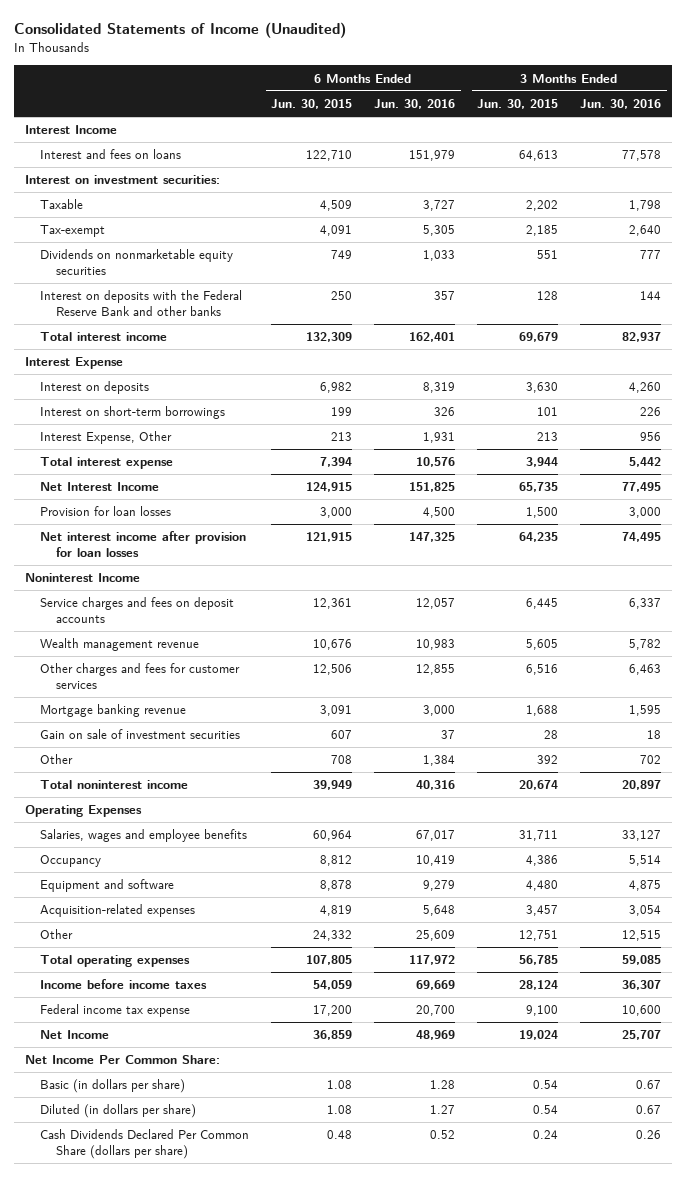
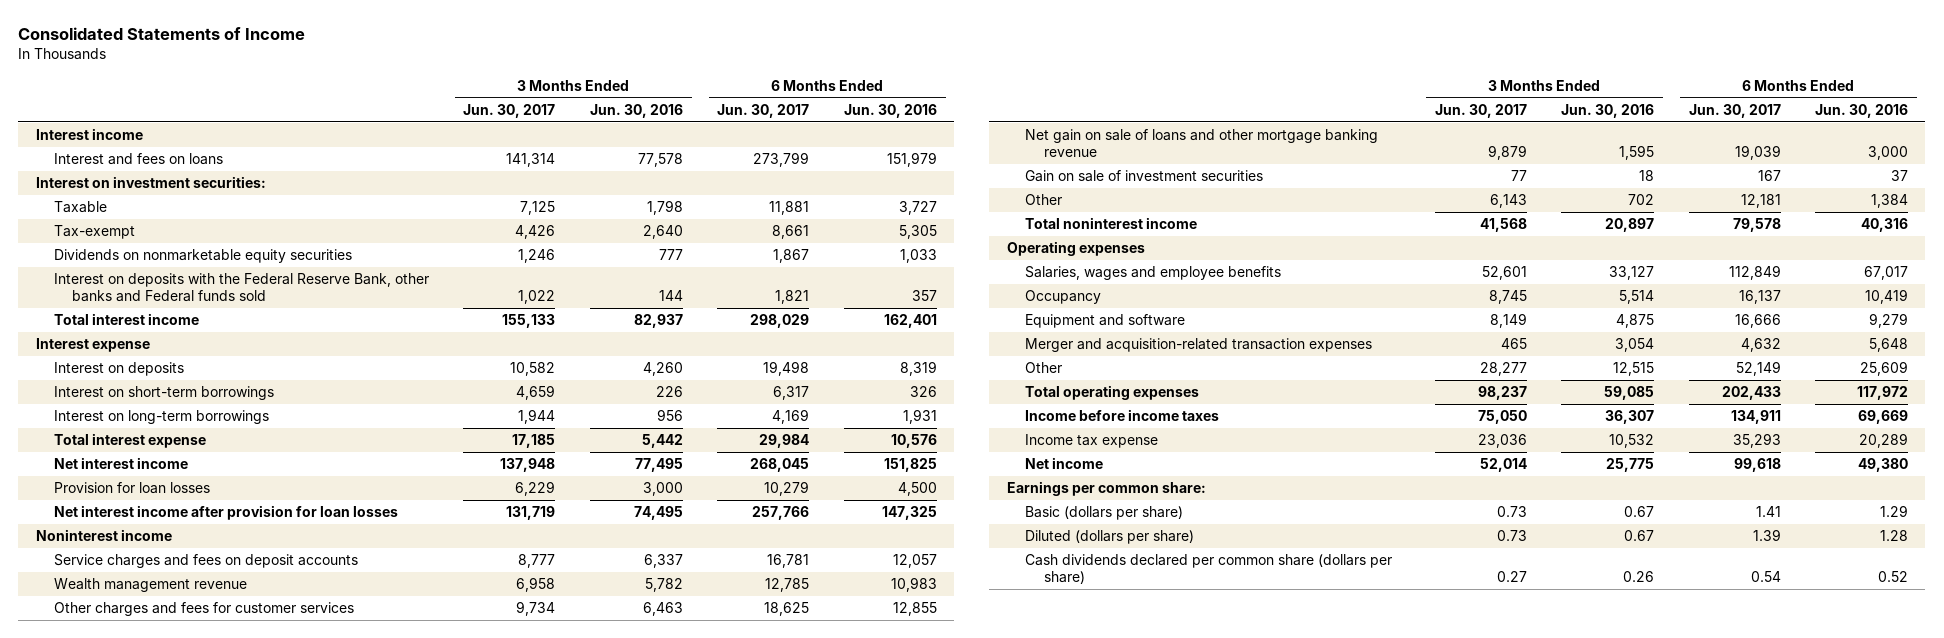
- Consolidated Statements of Income (Unaudited)
+ Consolidated Statements of Income
- | 6 Months Ended Jun. 30, 2015 | 6 Months Ended Jun. 30, 2016 | 3 Months Ended Jun. 30, 2015 | 3 Months Ended Jun. 30, 2016
+ | 3 Months Ended Jun. 30, 2017 | 3 Months Ended Jun. 30, 2016 | 6 Months Ended Jun. 30, 2017 | 6 Months Ended Jun. 30, 2016
- Interest Income
+ Interest income
- Interest on deposits with the Federal Reserve Bank and other banks | 250 | 357 | 128 | 144
+ Interest on deposits with the Federal Reserve Bank, other banks and Federal funds sold | 1,022 | 144 | 1,821 | 357
- Interest Expense
+ Interest expense
- Interest Expense, Other | 213 | 1,931 | 213 | 956
+ Interest on long-term borrowings | 1,944 | 956 | 4,169 | 1,931
- Net Interest Income | 124,915 | 151,825 | 65,735 | 77,495
+ Net interest income | 137,948 | 77,495 | 268,045 | 151,825
- Noninterest Income
+ Noninterest income
- Mortgage banking revenue | 3,091 | 3,000 | 1,688 | 1,595
+ Net gain on sale of loans and other mortgage banking revenue | 9,879 | 1,595 | 19,039 | 3,000
- Operating Expenses
+ Operating expenses
- Acquisition-related expenses | 4,819 | 5,648 | 3,457 | 3,054
+ Merger and acquisition-related transaction expenses | 465 | 3,054 | 4,632 | 5,648
- Federal income tax expense | 17,200 | 20,700 | 9,100 | 10,600
- Net Income | 36,859 | 48,969 | 19,024 | 25,707
- Net Income Per Common Share:
- Basic (in dollars per share) | 1.08 | 1.28 | 0.54 | 0.67
- Diluted (in dollars per share) | 1.08 | 1.27 | 0.54 | 0.67
- Cash Dividends Declared Per Common Share (dollars per share) | 0.48 | 0.52 | 0.24 | 0.26
+ Income tax expense | 23,036 | 10,532 | 35,293 | 20,289
+ Net income | 52,014 | 25,775 | 99,618 | 49,380
+ Earnings per common share:
+ Basic (dollars per share) | 0.73 | 0.67 | 1.41 | 1.29
+ Diluted (dollars per share) | 0.73 | 0.67 | 1.39 | 1.28
+ Cash dividends declared per common share (dollars per share) | 0.27 | 0.26 | 0.54 | 0.52

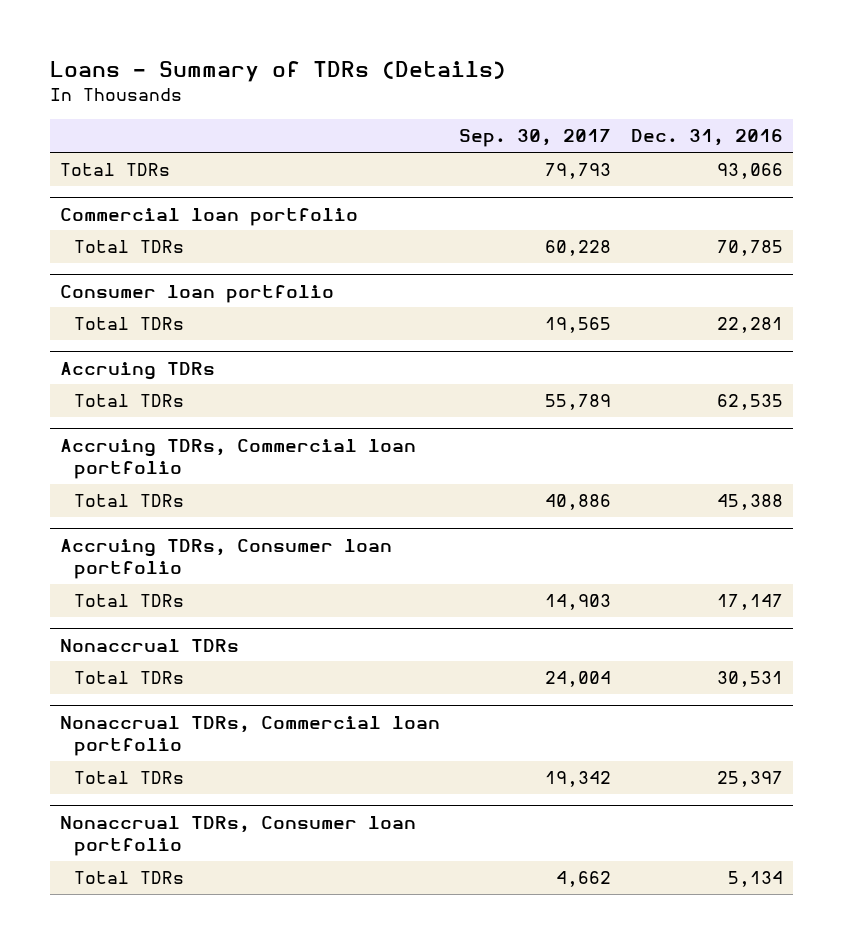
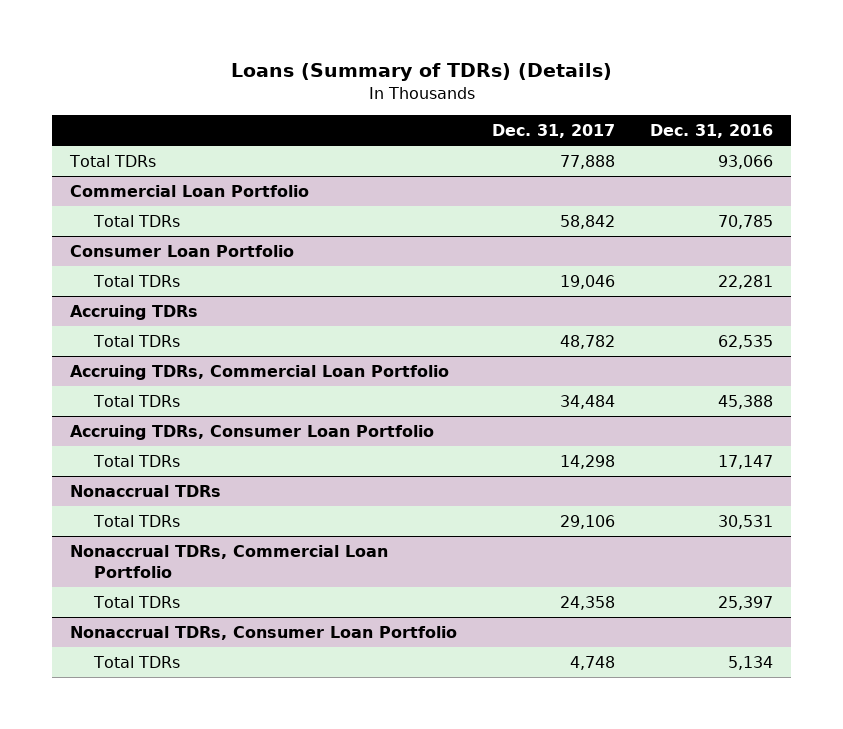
- Loans - Summary of TDRs (Details)
+ Loans (Summary of TDRs) (Details)
- | Sep. 30, 2017 | Dec. 31, 2016
+ | Dec. 31, 2017 | Dec. 31, 2016
- Commercial loan portfolio
+ Commercial Loan Portfolio
- Consumer loan portfolio
+ Consumer Loan Portfolio
- Accruing TDRs, Commercial loan portfolio
+ Accruing TDRs, Commercial Loan Portfolio
- Accruing TDRs, Consumer loan portfolio
+ Accruing TDRs, Consumer Loan Portfolio
- Nonaccrual TDRs, Commercial loan portfolio
+ Nonaccrual TDRs, Commercial Loan Portfolio
- Nonaccrual TDRs, Consumer loan portfolio
+ Nonaccrual TDRs, Consumer Loan Portfolio

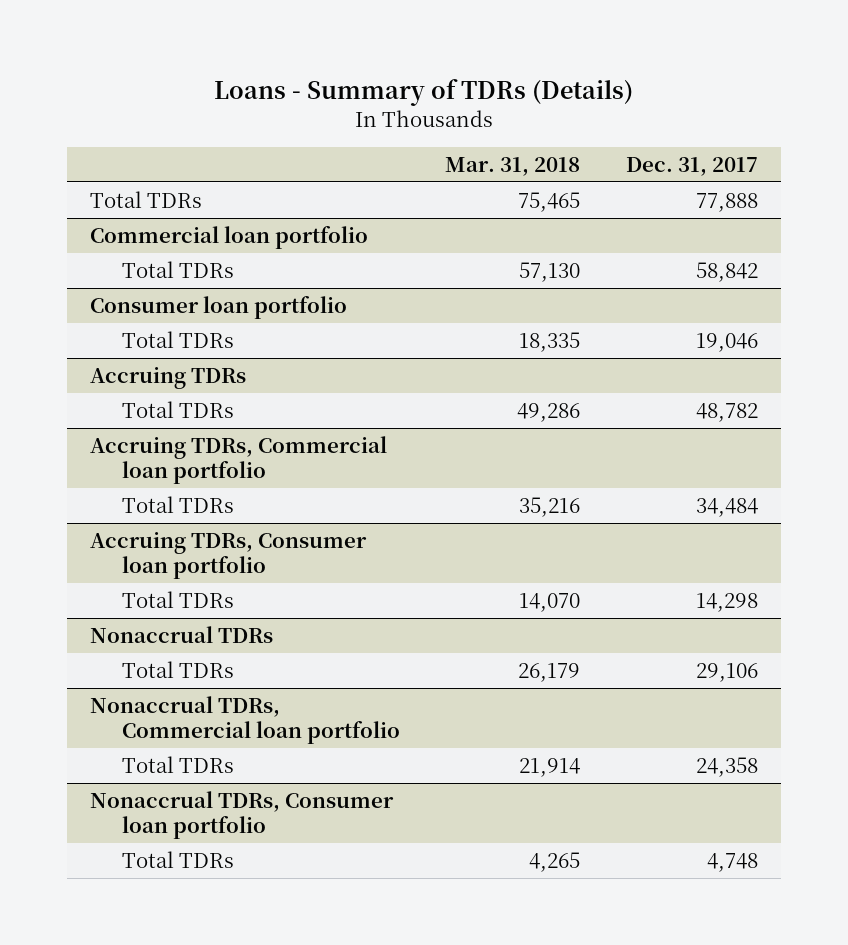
- Loans (Summary of TDRs) (Details)
+ Loans - Summary of TDRs (Details)
- | Dec. 31, 2017 | Dec. 31, 2016
+ | Mar. 31, 2018 | Dec. 31, 2017
- Commercial Loan Portfolio
+ Commercial loan portfolio
- Consumer Loan Portfolio
+ Consumer loan portfolio
- Accruing TDRs, Commercial Loan Portfolio
+ Accruing TDRs, Commercial loan portfolio
- Accruing TDRs, Consumer Loan Portfolio
+ Accruing TDRs, Consumer loan portfolio
- Nonaccrual TDRs, Commercial Loan Portfolio
+ Nonaccrual TDRs, Commercial loan portfolio
- Nonaccrual TDRs, Consumer Loan Portfolio
+ Nonaccrual TDRs, Consumer loan portfolio

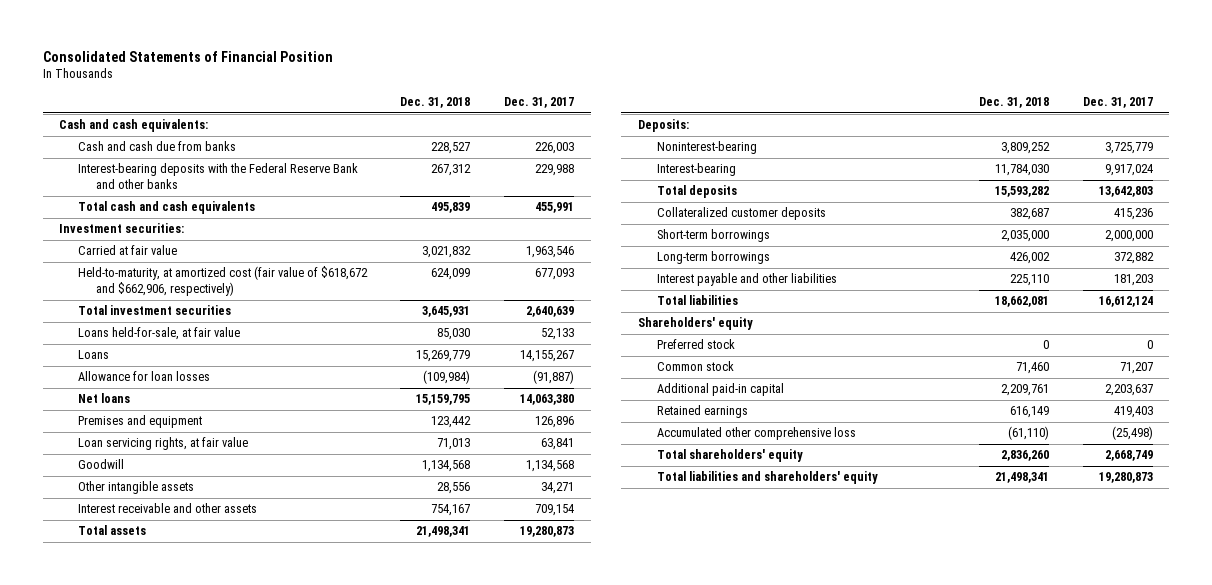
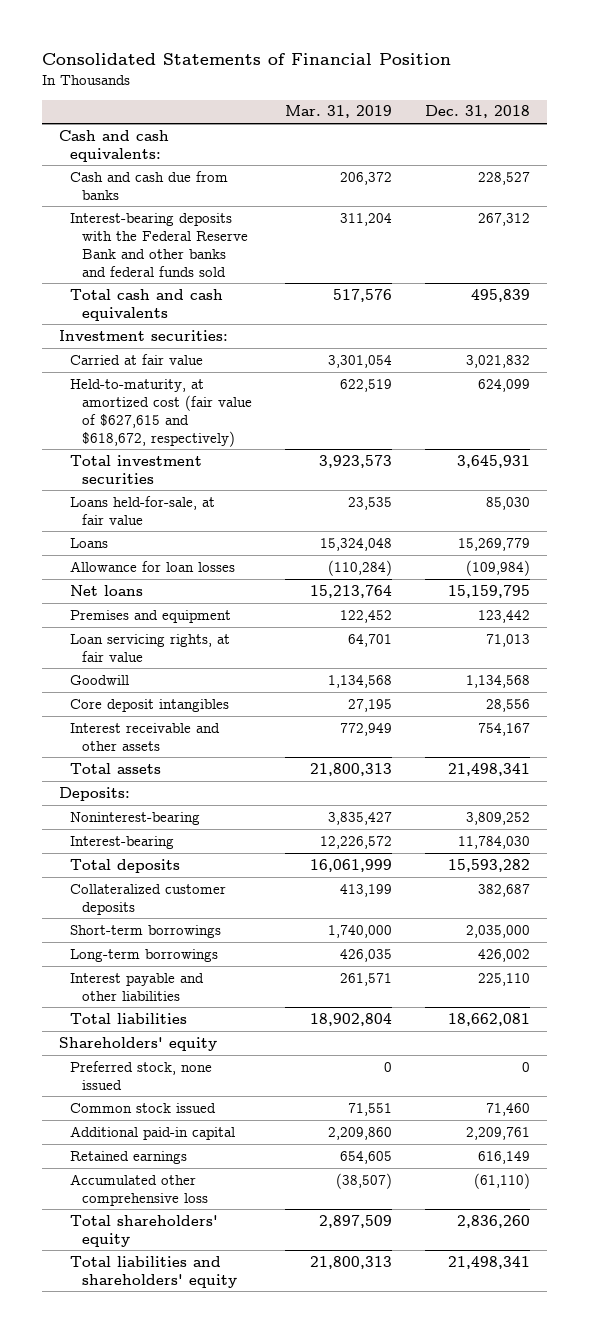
- | Dec. 31, 2018 | Dec. 31, 2017
+ | Mar. 31, 2019 | Dec. 31, 2018
- Interest-bearing deposits with the Federal Reserve Bank and other banks | 267,312 | 229,988
+ Interest-bearing deposits with the Federal Reserve Bank and other banks and federal funds sold | 311,204 | 267,312
- Held-to-maturity, at amortized cost (fair value of $618,672 and $662,906, respectively) | 624,099 | 677,093
+ Held-to-maturity, at amortized cost (fair value of $627,615 and $618,672, respectively) | 622,519 | 624,099
- Other intangible assets | 28,556 | 34,271
+ Core deposit intangibles | 27,195 | 28,556
- Preferred stock | 0 | 0
- Common stock | 71,460 | 71,207
+ Preferred stock, none issued | 0 | 0
+ Common stock issued | 71,551 | 71,460

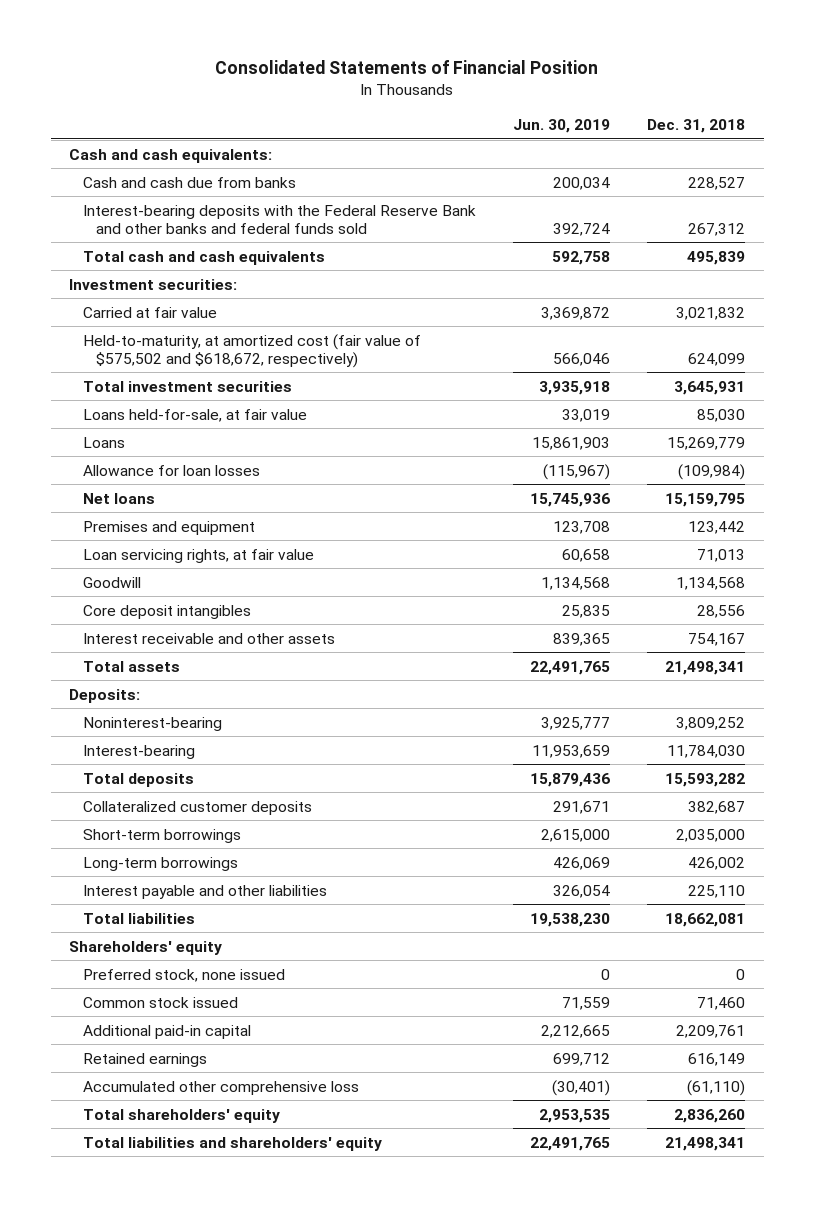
- | Mar. 31, 2019 | Dec. 31, 2018
+ | Jun. 30, 2019 | Dec. 31, 2018
- Held-to-maturity, at amortized cost (fair value of $627,615 and $618,672, respectively) | 622,519 | 624,099
+ Held-to-maturity, at amortized cost (fair value of $575,502 and $618,672, respectively) | 566,046 | 624,099

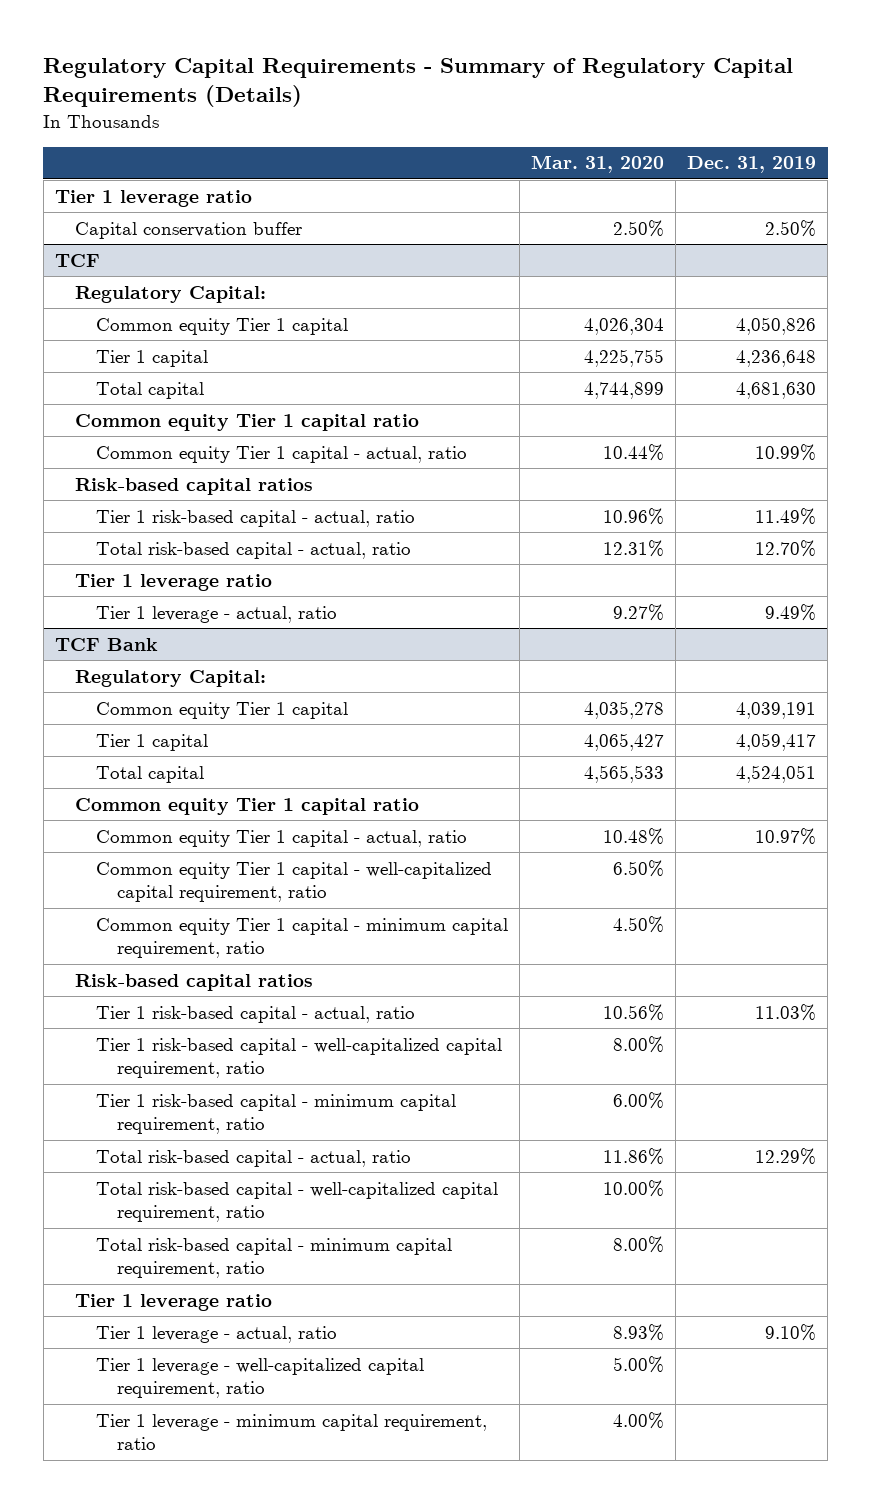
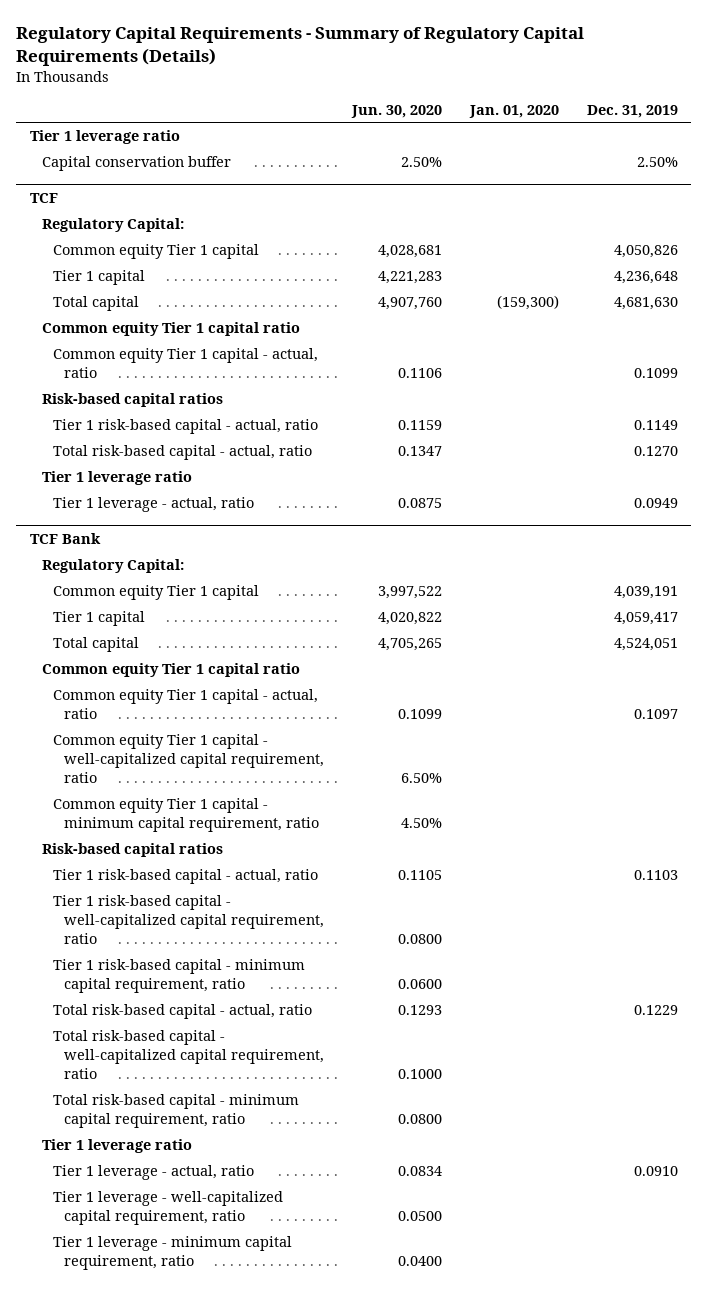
- | Mar. 31, 2020 | Dec. 31, 2019
+ | Jun. 30, 2020 | Jan. 01, 2020 | Dec. 31, 2019
@ TCF
- Common equity Tier 1 capital - actual, ratio | 10.44% | 10.99%
+ Common equity Tier 1 capital - actual, ratio | 0.1106 | | 0.1099
- Tier 1 risk-based capital - actual, ratio | 10.96% | 11.49%
- Total risk-based capital - actual, ratio | 12.31% | 12.70%
+ Tier 1 risk-based capital - actual, ratio | 0.1159 | | 0.1149
+ Total risk-based capital - actual, ratio | 0.1347 | | 0.1270
- Tier 1 leverage - actual, ratio | 9.27% | 9.49%
+ Tier 1 leverage - actual, ratio | 0.0875 | | 0.0949
@ TCF Bank
- Common equity Tier 1 capital - actual, ratio | 10.48% | 10.97%
+ Common equity Tier 1 capital - actual, ratio | 0.1099 | | 0.1097
- Tier 1 risk-based capital - actual, ratio | 10.56% | 11.03%
+ Tier 1 risk-based capital - actual, ratio | 0.1105 | | 0.1103
- Total risk-based capital - actual, ratio | 11.86% | 12.29%
+ Total risk-based capital - actual, ratio | 0.1293 | | 0.1229
- Tier 1 leverage - actual, ratio | 8.93% | 9.10%
+ Tier 1 leverage - actual, ratio | 0.0834 | | 0.0910

